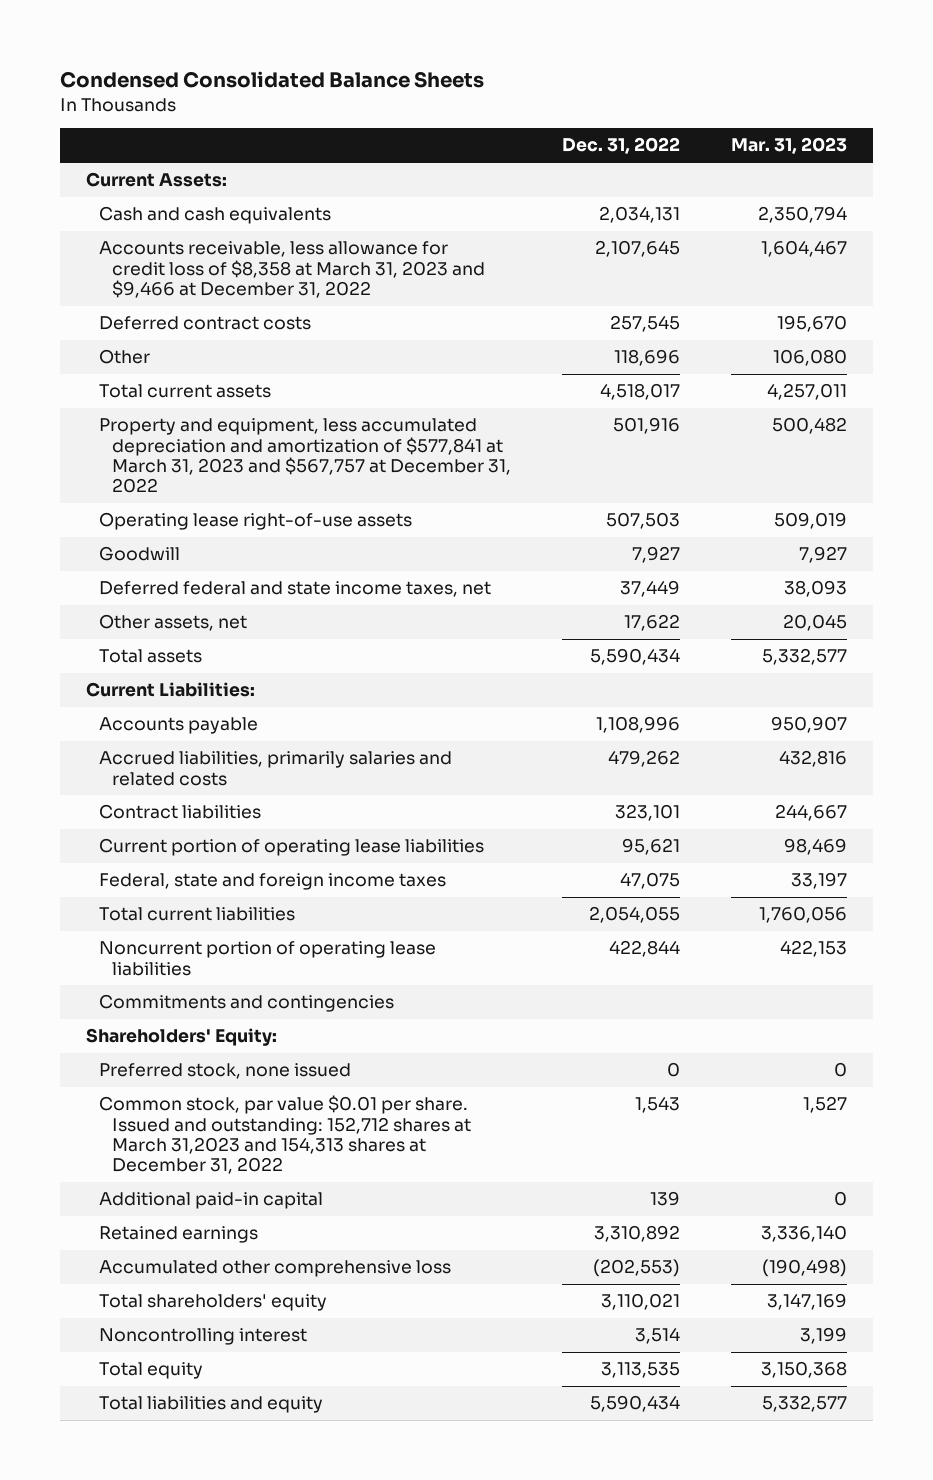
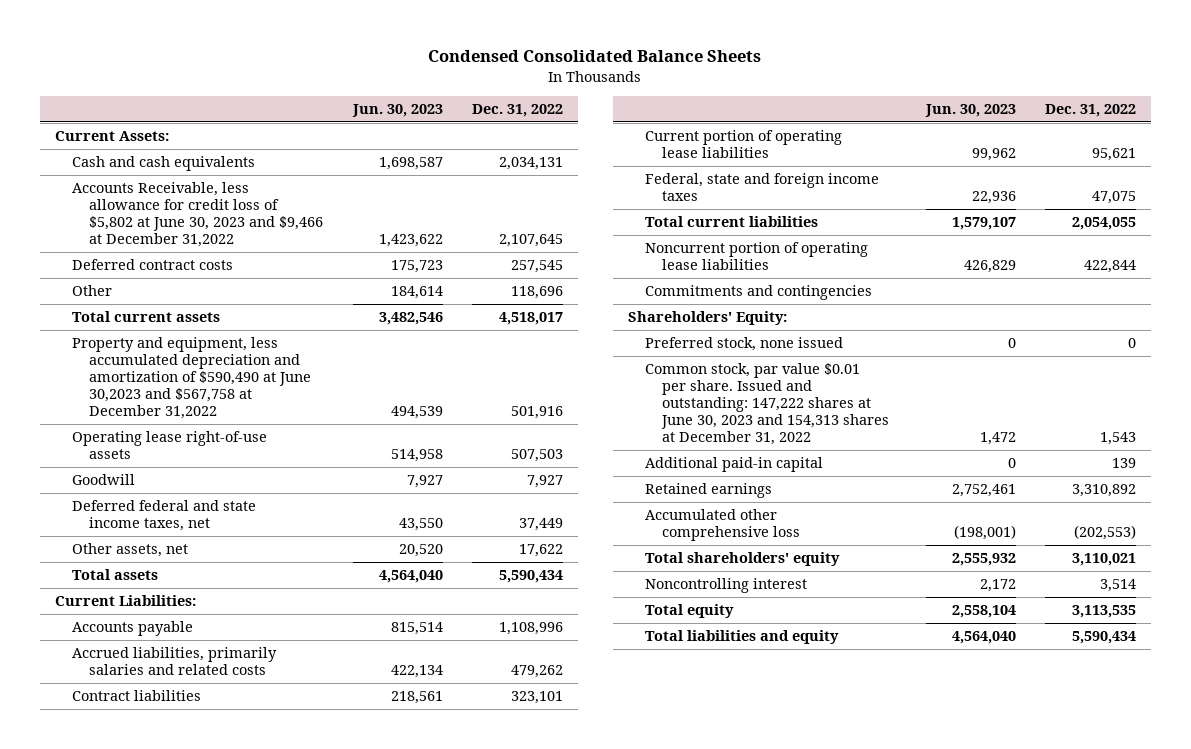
- | Dec. 31, 2022 | Mar. 31, 2023
+ | Jun. 30, 2023 | Dec. 31, 2022
- Accounts receivable, less allowance for credit loss of $8,358 at March 31, 2023 and $9,466 at December 31, 2022 | 2,107,645 | 1,604,467
+ Accounts Receivable, less allowance for credit loss of $5,802 at June 30, 2023 and $9,466 at December 31,2022 | 1,423,622 | 2,107,645
- Property and equipment, less accumulated depreciation and amortization of $577,841 at March 31, 2023 and $567,757 at December 31, 2022 | 501,916 | 500,482
+ Property and equipment, less accumulated depreciation and amortization of $590,490 at June 30,2023 and $567,758 at December 31,2022 | 494,539 | 501,916
- Common stock, par value $0.01 per share. Issued and outstanding: 152,712 shares at March 31,2023 and 154,313 shares at December 31, 2022 | 1,543 | 1,527
+ Common stock, par value $0.01 per share. Issued and outstanding: 147,222 shares at June 30, 2023 and 154,313 shares at December 31, 2022 | 1,472 | 1,543

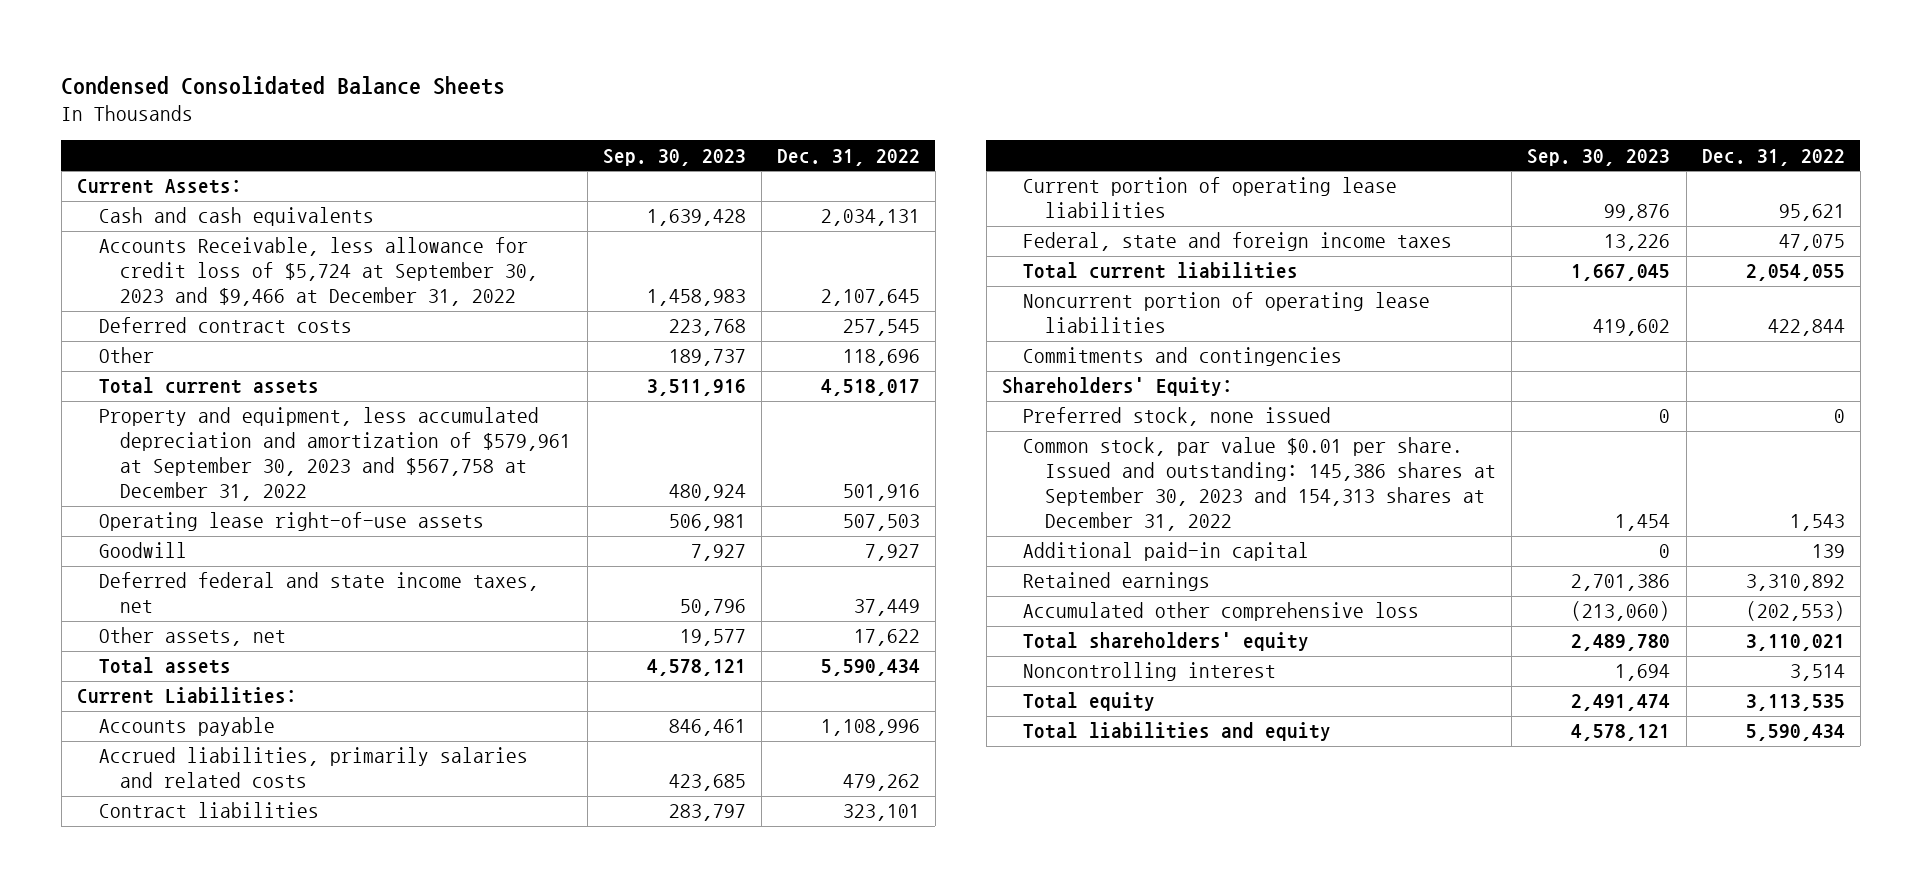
- | Jun. 30, 2023 | Dec. 31, 2022
+ | Sep. 30, 2023 | Dec. 31, 2022
- Accounts Receivable, less allowance for credit loss of $5,802 at June 30, 2023 and $9,466 at December 31,2022 | 1,423,622 | 2,107,645
+ Accounts Receivable, less allowance for credit loss of $5,724 at September 30, 2023 and $9,466 at December 31, 2022 | 1,458,983 | 2,107,645
- Property and equipment, less accumulated depreciation and amortization of $590,490 at June 30,2023 and $567,758 at December 31,2022 | 494,539 | 501,916
+ Property and equipment, less accumulated depreciation and amortization of $579,961 at September 30, 2023 and $567,758 at December 31, 2022 | 480,924 | 501,916
- Common stock, par value $0.01 per share. Issued and outstanding: 147,222 shares at June 30, 2023 and 154,313 shares at December 31, 2022 | 1,472 | 1,543
+ Common stock, par value $0.01 per share. Issued and outstanding: 145,386 shares at September 30, 2023 and 154,313 shares at December 31, 2022 | 1,454 | 1,543

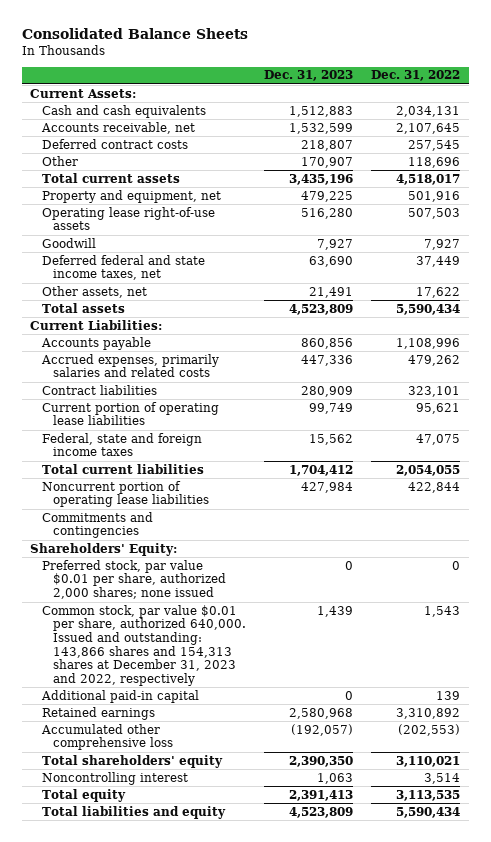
- Condensed Consolidated Balance Sheets
+ Consolidated Balance Sheets
- | Sep. 30, 2023 | Dec. 31, 2022
+ | Dec. 31, 2023 | Dec. 31, 2022
- Accounts Receivable, less allowance for credit loss of $5,724 at September 30, 2023 and $9,466 at December 31, 2022 | 1,458,983 | 2,107,645
+ Accounts receivable, net | 1,532,599 | 2,107,645
- Property and equipment, less accumulated depreciation and amortization of $579,961 at September 30, 2023 and $567,758 at December 31, 2022 | 480,924 | 501,916
+ Property and equipment, net | 479,225 | 501,916
- Accrued liabilities, primarily salaries and related costs | 423,685 | 479,262
+ Accrued expenses, primarily salaries and related costs | 447,336 | 479,262
- Preferred stock, none issued | 0 | 0
- Common stock, par value $0.01 per share. Issued and outstanding: 145,386 shares at September 30, 2023 and 154,313 shares at December 31, 2022 | 1,454 | 1,543
+ Preferred stock, par value $0.01 per share, authorized 2,000 shares; none issued | 0 | 0
+ Common stock, par value $0.01 per share, authorized 640,000. Issued and outstanding: 143,866 shares and 154,313 shares at December 31, 2023 and 2022, respectively | 1,439 | 1,543

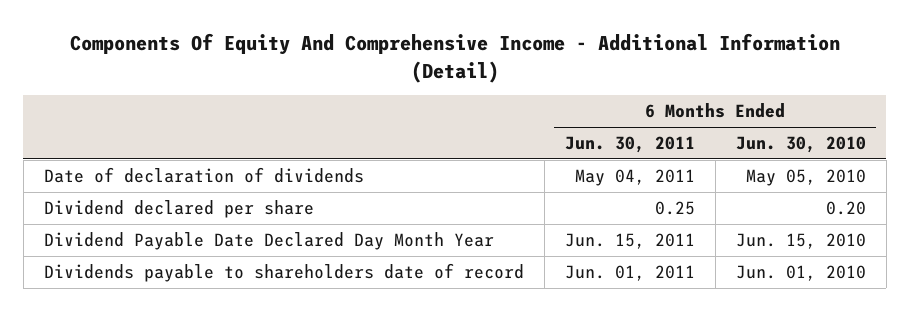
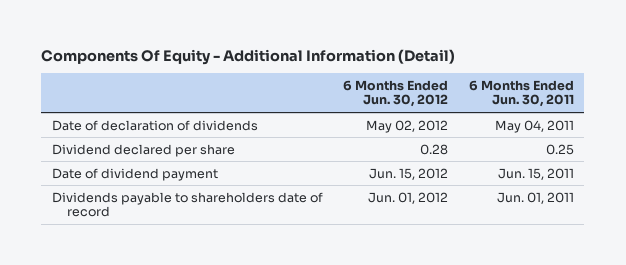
- Components Of Equity And Comprehensive Income - Additional Information (Detail)
+ Components Of Equity - Additional Information (Detail)
- | 6 Months Ended Jun. 30, 2011 | 6 Months Ended Jun. 30, 2010
+ | 6 Months Ended Jun. 30, 2012 | 6 Months Ended Jun. 30, 2011
- Dividend Payable Date Declared Day Month Year | Jun. 15, 2011 | Jun. 15, 2010
+ Date of dividend payment | Jun. 15, 2012 | Jun. 15, 2011

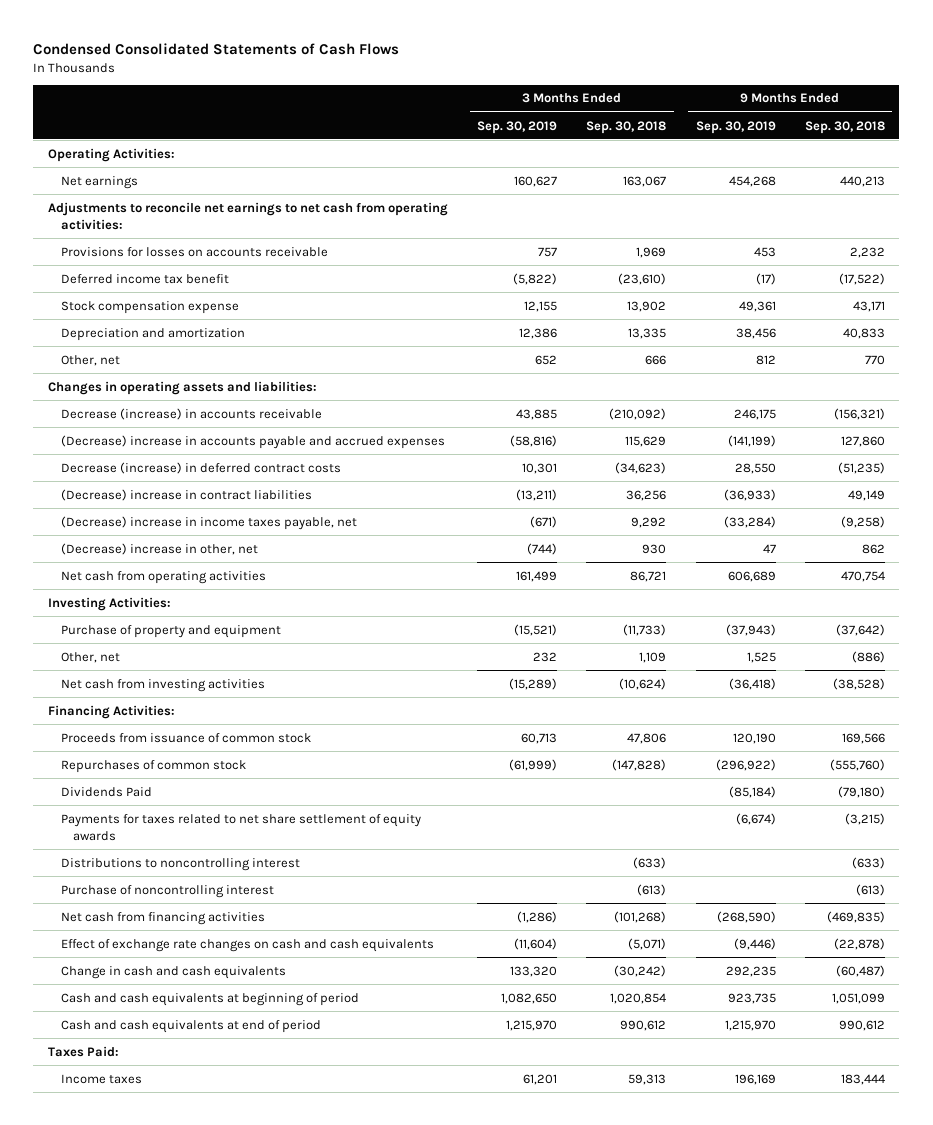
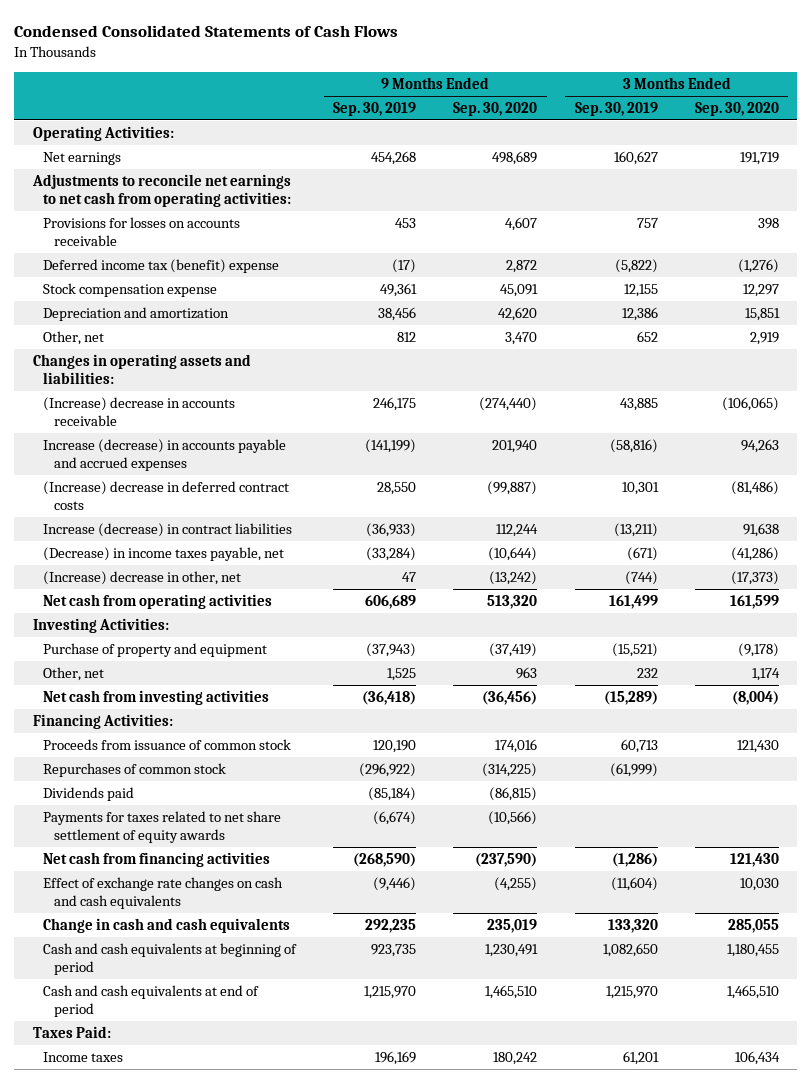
- | 3 Months Ended Sep. 30, 2019 | 3 Months Ended Sep. 30, 2018 | 9 Months Ended Sep. 30, 2019 | 9 Months Ended Sep. 30, 2018
+ | 9 Months Ended Sep. 30, 2019 | 9 Months Ended Sep. 30, 2020 | 3 Months Ended Sep. 30, 2019 | 3 Months Ended Sep. 30, 2020
- Deferred income tax benefit | (5,822) | (23,610) | (17) | (17,522)
+ Deferred income tax (benefit) expense | (17) | 2,872 | (5,822) | (1,276)
- Decrease (increase) in accounts receivable | 43,885 | (210,092) | 246,175 | (156,321)
- (Decrease) increase in accounts payable and accrued expenses | (58,816) | 115,629 | (141,199) | 127,860
- Decrease (increase) in deferred contract costs | 10,301 | (34,623) | 28,550 | (51,235)
- (Decrease) increase in contract liabilities | (13,211) | 36,256 | (36,933) | 49,149
- (Decrease) increase in income taxes payable, net | (671) | 9,292 | (33,284) | (9,258)
- (Decrease) increase in other, net | (744) | 930 | 47 | 862
+ (Increase) decrease in accounts receivable | 246,175 | (274,440) | 43,885 | (106,065)
+ Increase (decrease) in accounts payable and accrued expenses | (141,199) | 201,940 | (58,816) | 94,263
+ (Increase) decrease in deferred contract costs | 28,550 | (99,887) | 10,301 | (81,486)
+ Increase (decrease) in contract liabilities | (36,933) | 112,244 | (13,211) | 91,638
+ (Decrease) in income taxes payable, net | (33,284) | (10,644) | (671) | (41,286)
+ (Increase) decrease in other, net | 47 | (13,242) | (744) | (17,373)
- Dividends Paid | | | (85,184) | (79,180)
+ Dividends paid | (85,184) | (86,815) | |
- Distributions to noncontrolling interest | | (633) | | (633)
- Purchase of noncontrolling interest | | (613) | | (613)

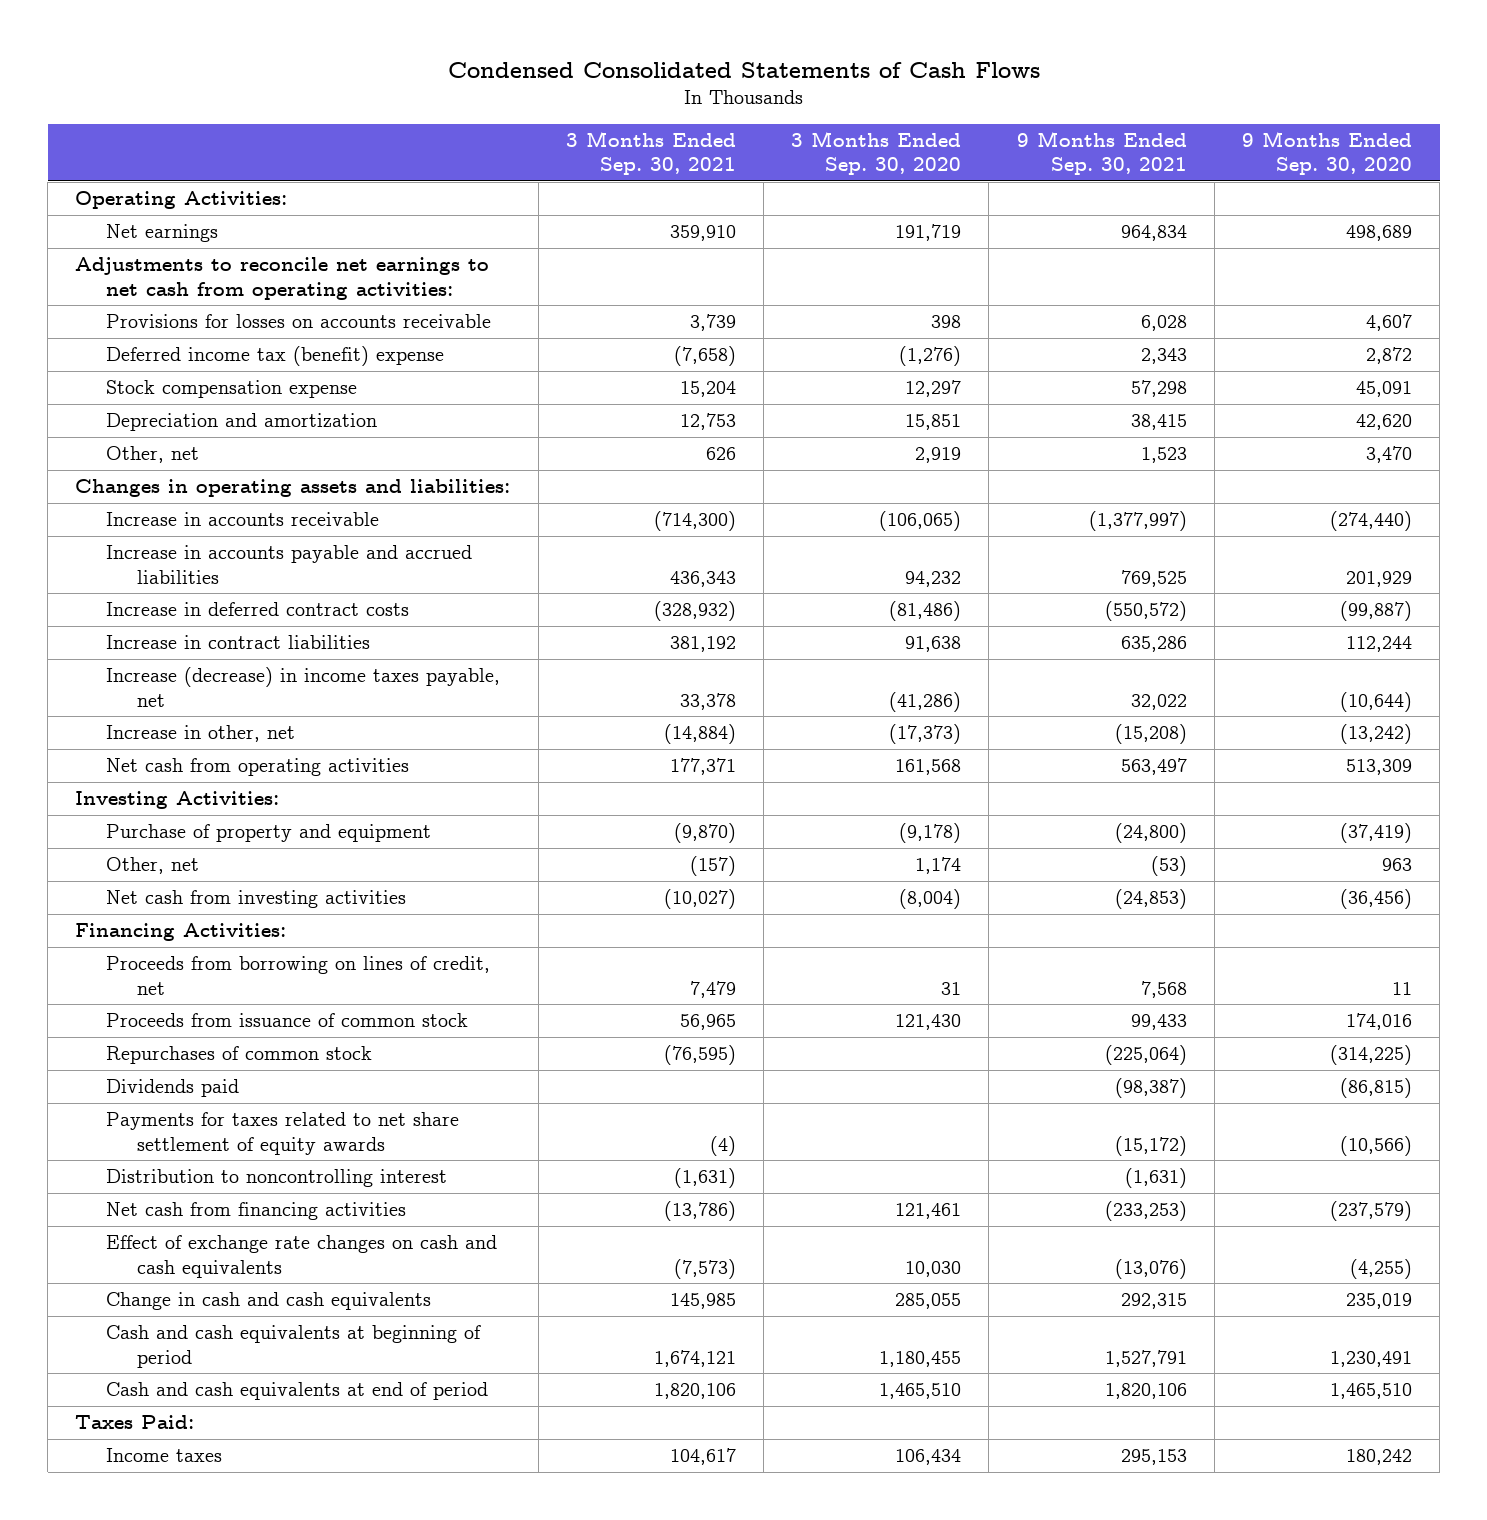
- | 9 Months Ended Sep. 30, 2019 | 9 Months Ended Sep. 30, 2020 | 3 Months Ended Sep. 30, 2019 | 3 Months Ended Sep. 30, 2020
+ | 3 Months Ended Sep. 30, 2021 | 3 Months Ended Sep. 30, 2020 | 9 Months Ended Sep. 30, 2021 | 9 Months Ended Sep. 30, 2020
- (Increase) decrease in accounts receivable | 246,175 | (274,440) | 43,885 | (106,065)
- Increase (decrease) in accounts payable and accrued expenses | (141,199) | 201,940 | (58,816) | 94,263
- (Increase) decrease in deferred contract costs | 28,550 | (99,887) | 10,301 | (81,486)
- Increase (decrease) in contract liabilities | (36,933) | 112,244 | (13,211) | 91,638
- (Decrease) in income taxes payable, net | (33,284) | (10,644) | (671) | (41,286)
- (Increase) decrease in other, net | 47 | (13,242) | (744) | (17,373)
- Net cash from operating activities | 606,689 | 513,320 | 161,499 | 161,599
+ Increase in accounts receivable | (714,300) | (106,065) | (1,377,997) | (274,440)
+ Increase in accounts payable and accrued liabilities | 436,343 | 94,232 | 769,525 | 201,929
+ Increase in deferred contract costs | (328,932) | (81,486) | (550,572) | (99,887)
+ Increase in contract liabilities | 381,192 | 91,638 | 635,286 | 112,244
+ Increase (decrease) in income taxes payable, net | 33,378 | (41,286) | 32,022 | (10,644)
+ Increase in other, net | (14,884) | (17,373) | (15,208) | (13,242)
+ Net cash from operating activities | 177,371 | 161,568 | 563,497 | 513,309
+ Proceeds from borrowing on lines of credit, net | 7,479 | 31 | 7,568 | 11
- Net cash from financing activities | (268,590) | (237,590) | (1,286) | 121,430
+ Distribution to noncontrolling interest | (1,631) | | (1,631) |
+ Net cash from financing activities | (13,786) | 121,461 | (233,253) | (237,579)

